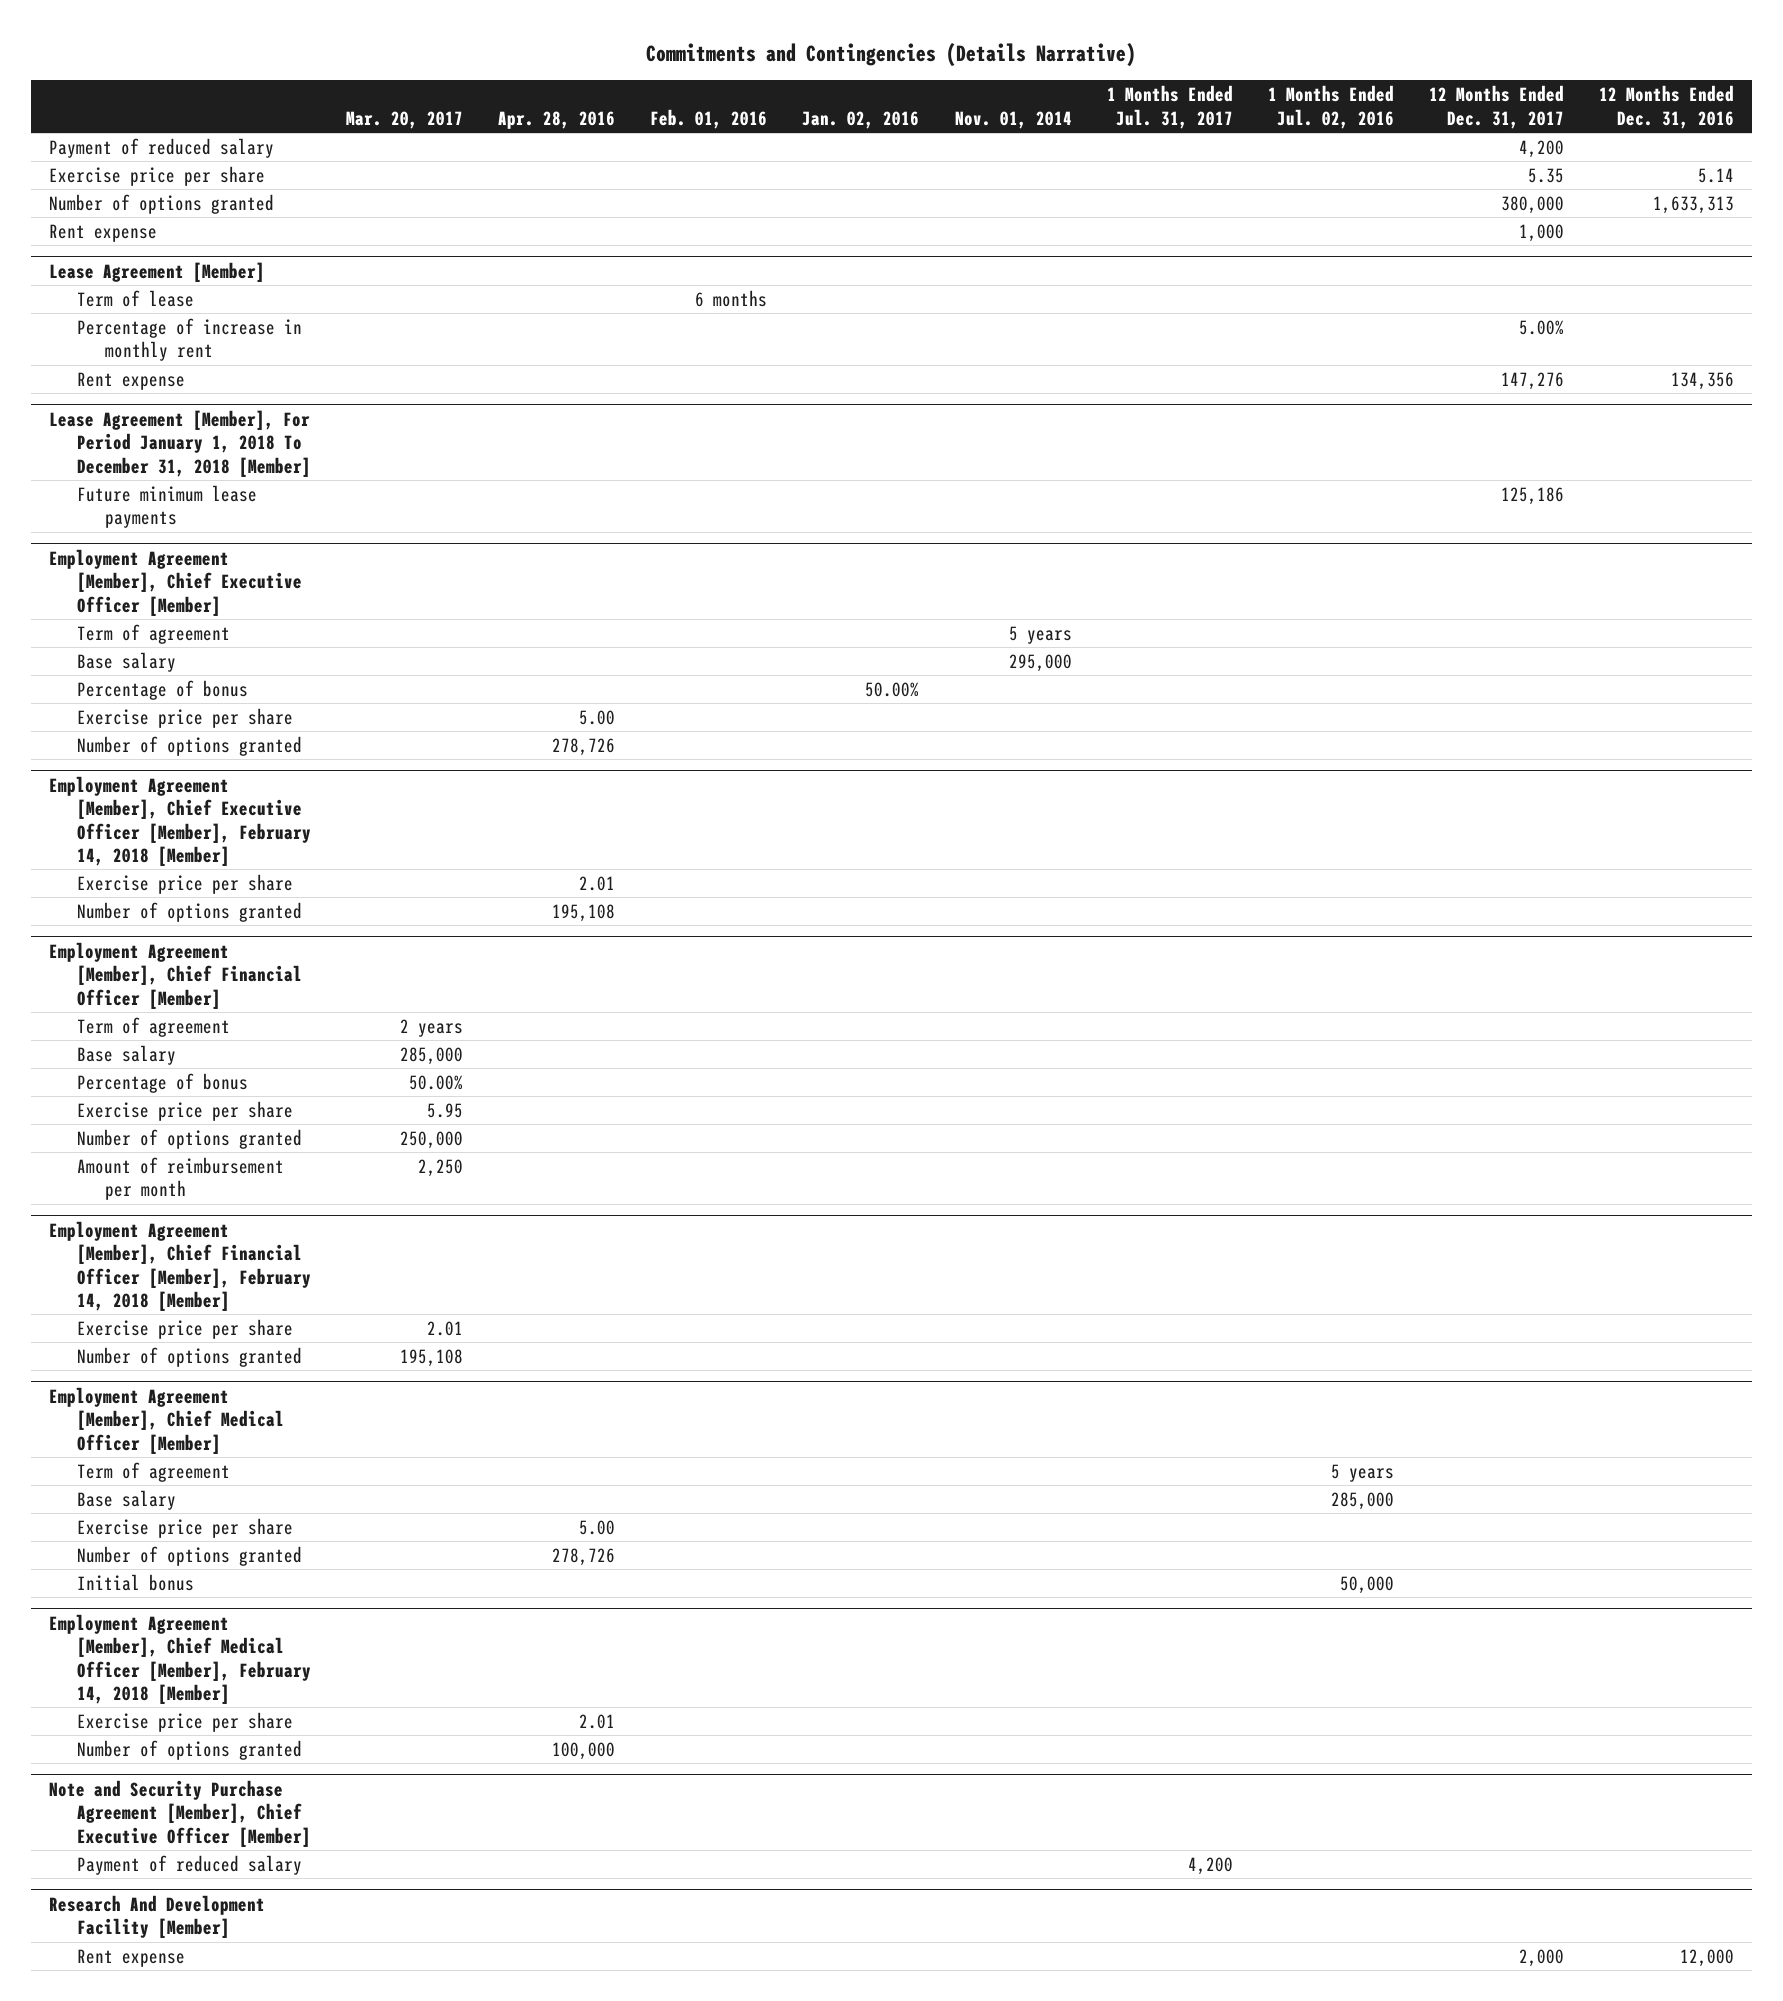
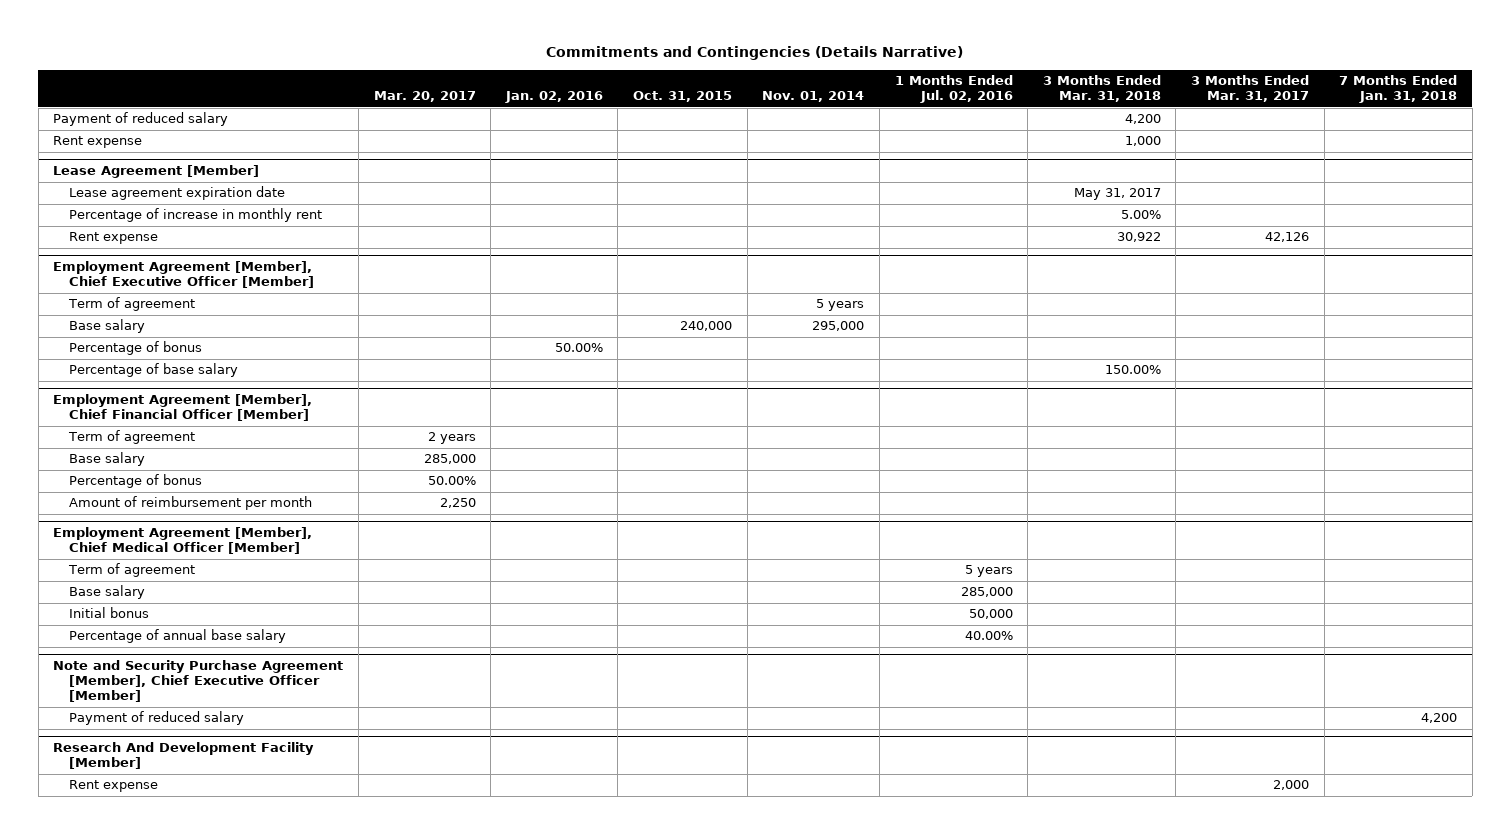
- | Mar. 20, 2017 | Apr. 28, 2016 | Feb. 01, 2016 | Jan. 02, 2016 | Nov. 01, 2014 | 1 Months Ended Jul. 31, 2017 | 1 Months Ended Jul. 02, 2016 | 12 Months Ended Dec. 31, 2017 | 12 Months Ended Dec. 31, 2016
+ | Mar. 20, 2017 | Jan. 02, 2016 | Oct. 31, 2015 | Nov. 01, 2014 | 1 Months Ended Jul. 02, 2016 | 3 Months Ended Mar. 31, 2018 | 3 Months Ended Mar. 31, 2017 | 7 Months Ended Jan. 31, 2018
- Exercise price per share | | | | | | | | 5.35 | 5.14
- Number of options granted | | | | | | | | 380,000 | 1,633,313
@ Lease Agreement [Member]
- Term of lease | | | 6 months | | | | | |
+ Lease agreement expiration date | | | | | | May 31, 2017 | |
- Lease Agreement [Member], For Period January 1, 2018 To December 31, 2018 [Member]
- Future minimum lease payments | | | | | | | | 125,186 |
@ Employment Agreement [Member], Chief Executive Officer [Member]
- Exercise price per share | | 5.00 | | | | | | |
- Number of options granted | | 278,726 | | | | | | |
- Employment Agreement [Member], Chief Executive Officer [Member], February 14, 2018 [Member]
- Exercise price per share | | 2.01 | | | | | | |
- Number of options granted | | 195,108 | | | | | | |
@ Employment Agreement [Member], Chief Executive Officer [Member]
+ Percentage of base salary | | | | | | 150.00% | |
@ Employment Agreement [Member], Chief Financial Officer [Member]
- Exercise price per share | 5.95 | | | | | | | |
- Number of options granted | 250,000 | | | | | | | |
- Employment Agreement [Member], Chief Financial Officer [Member], February 14, 2018 [Member]
- Exercise price per share | 2.01 | | | | | | | |
- Number of options granted | 195,108 | | | | | | | |
@ Employment Agreement [Member], Chief Medical Officer [Member]
- Exercise price per share | | 5.00 | | | | | | |
- Number of options granted | | 278,726 | | | | | | |
- Employment Agreement [Member], Chief Medical Officer [Member], February 14, 2018 [Member]
- Exercise price per share | | 2.01 | | | | | | |
- Number of options granted | | 100,000 | | | | | | |
@ Employment Agreement [Member], Chief Medical Officer [Member]
+ Percentage of annual base salary | | | | | 40.00% | | |

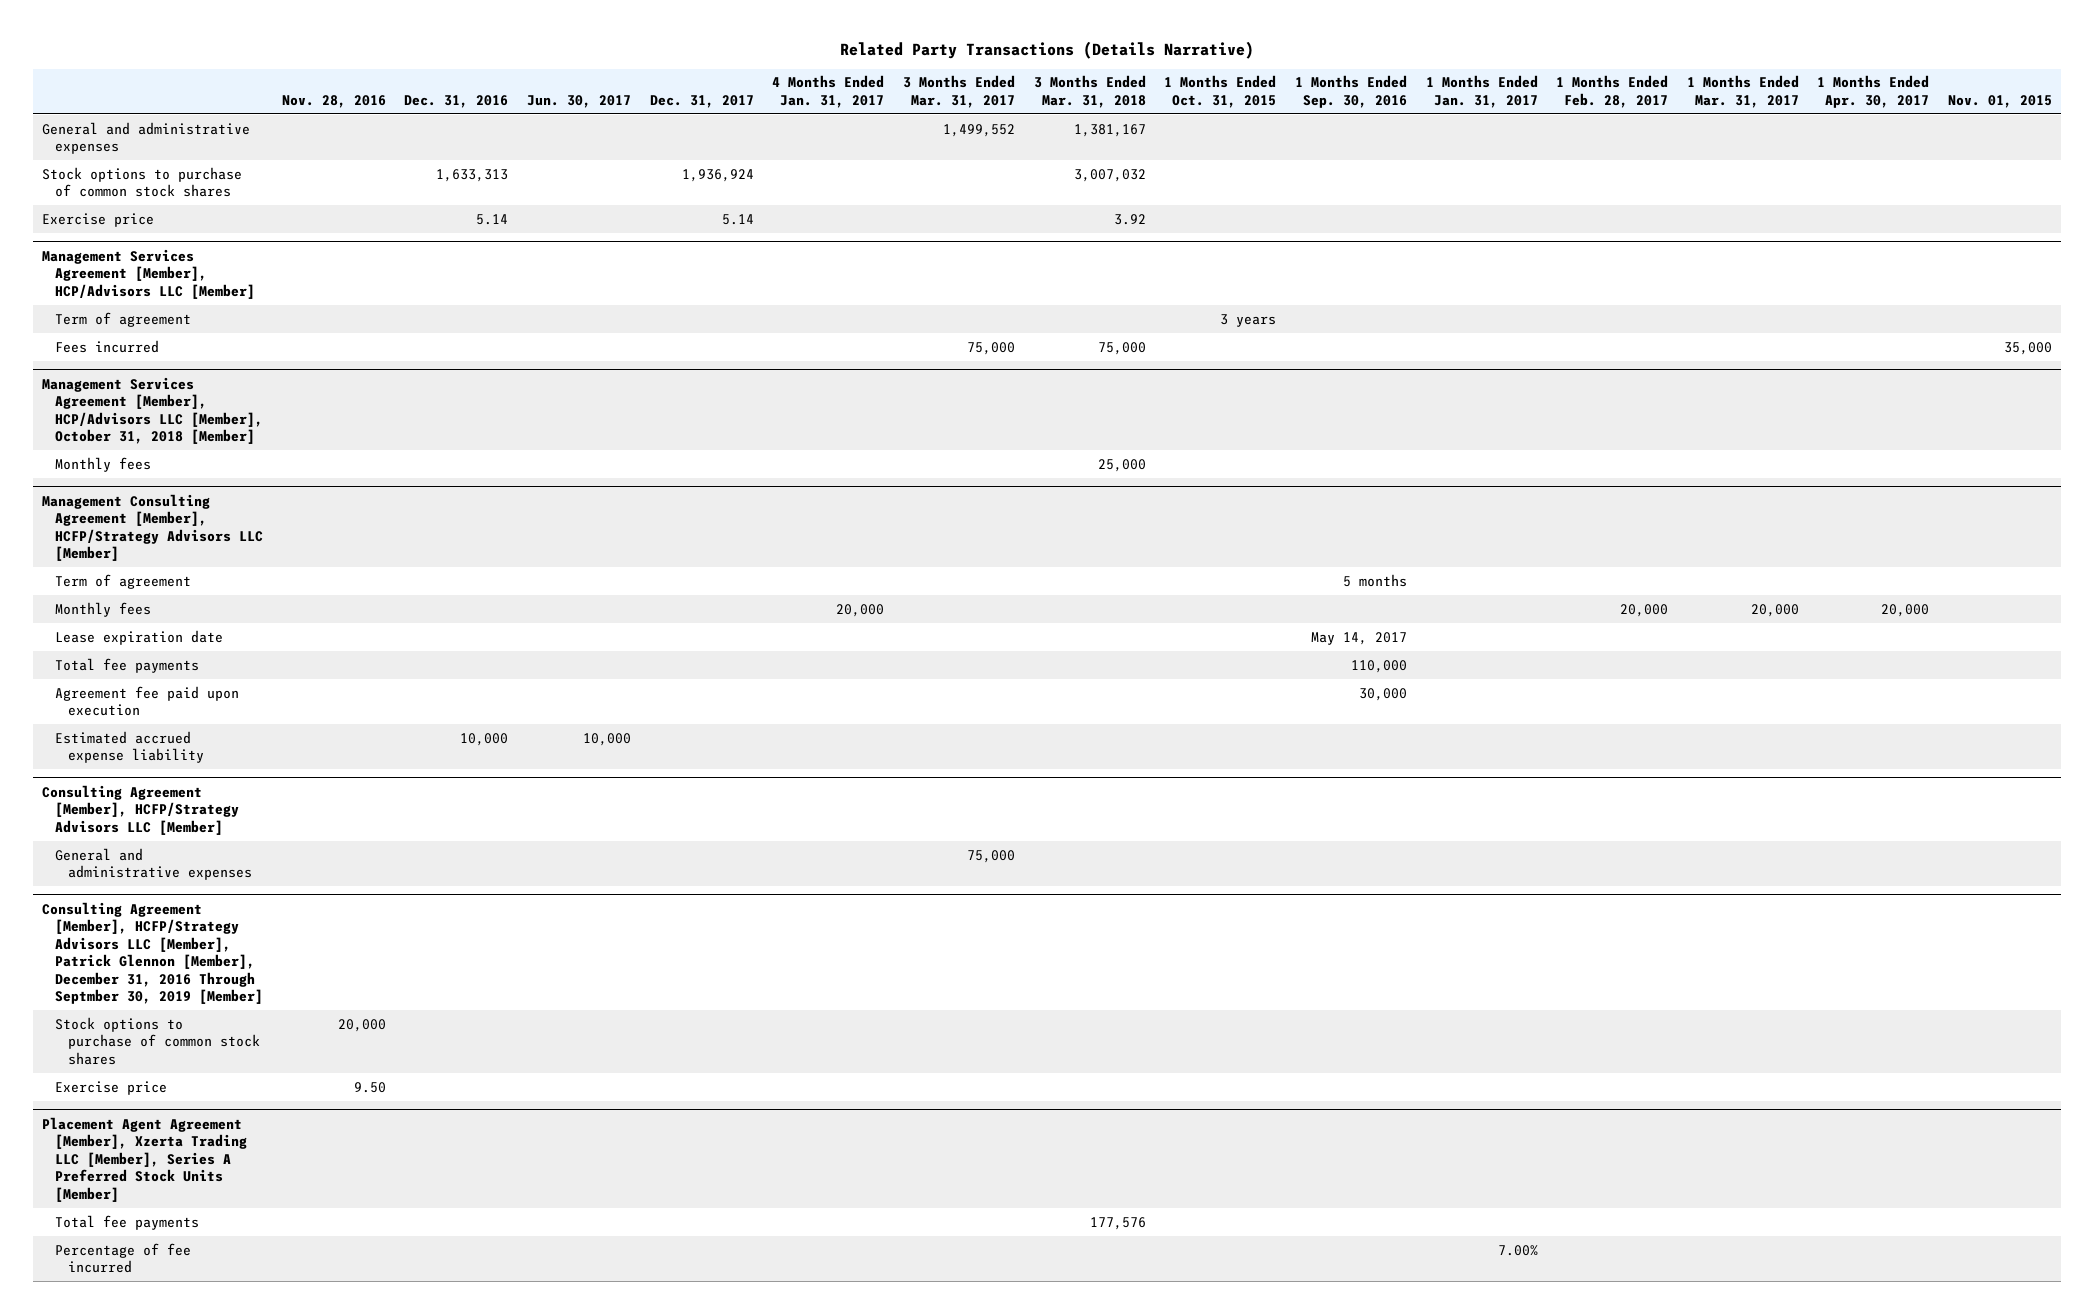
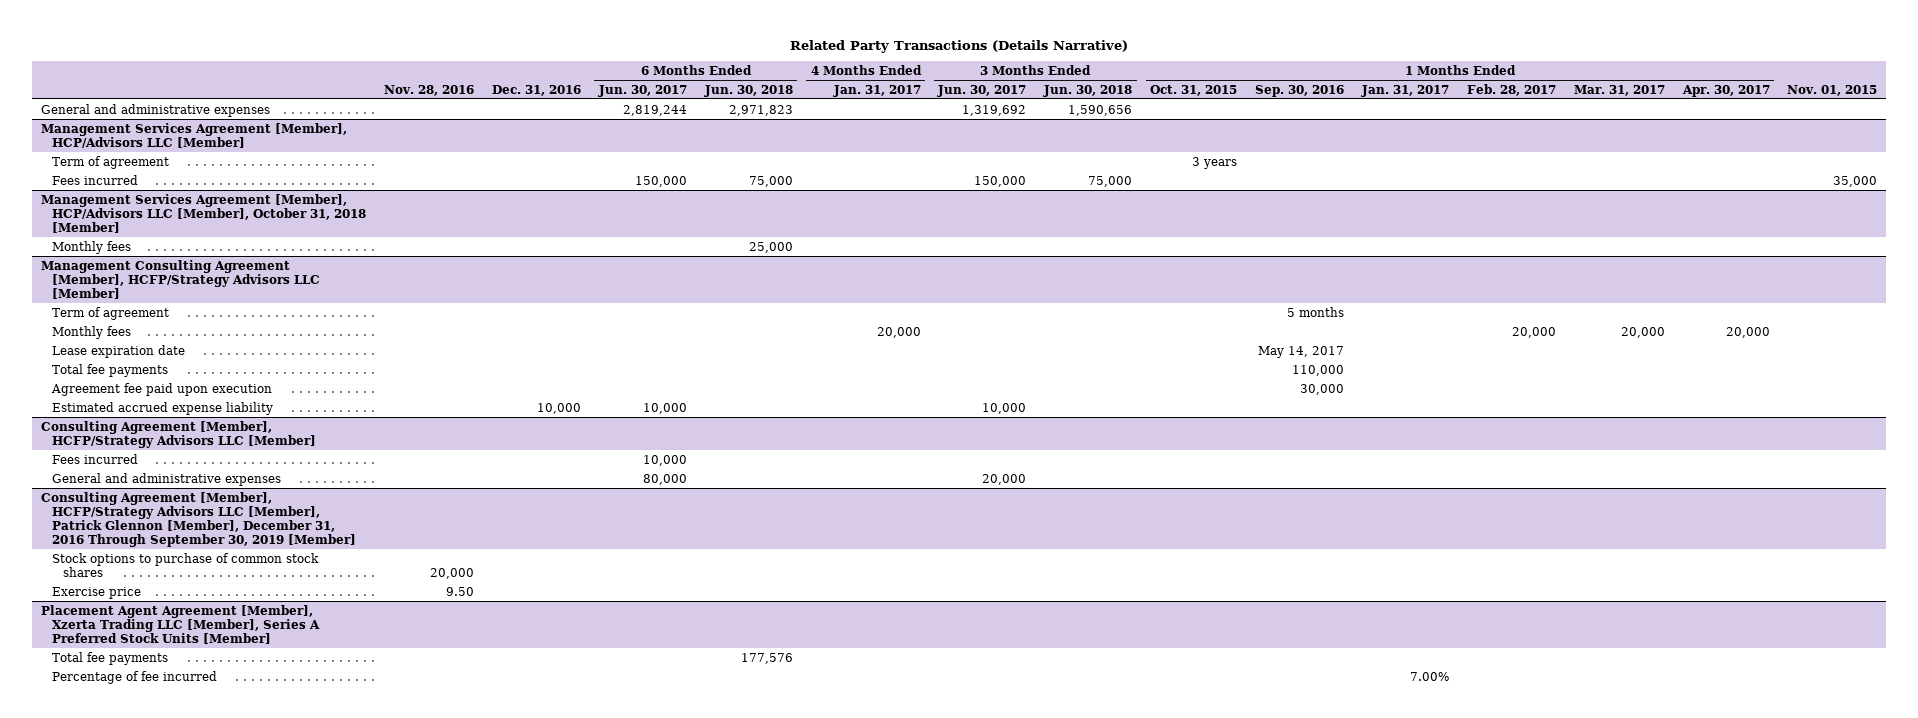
- | Nov. 28, 2016 | Dec. 31, 2016 | Jun. 30, 2017 | Dec. 31, 2017 | 4 Months Ended Jan. 31, 2017 | 3 Months Ended Mar. 31, 2017 | 3 Months Ended Mar. 31, 2018 | 1 Months Ended Oct. 31, 2015 | 1 Months Ended Sep. 30, 2016 | 1 Months Ended Jan. 31, 2017 | 1 Months Ended Feb. 28, 2017 | 1 Months Ended Mar. 31, 2017 | 1 Months Ended Apr. 30, 2017 | Nov. 01, 2015
+ | Nov. 28, 2016 | Dec. 31, 2016 | 6 Months Ended Jun. 30, 2017 | 6 Months Ended Jun. 30, 2018 | 4 Months Ended Jan. 31, 2017 | 3 Months Ended Jun. 30, 2017 | 3 Months Ended Jun. 30, 2018 | 1 Months Ended Oct. 31, 2015 | 1 Months Ended Sep. 30, 2016 | 1 Months Ended Jan. 31, 2017 | 1 Months Ended Feb. 28, 2017 | 1 Months Ended Mar. 31, 2017 | 1 Months Ended Apr. 30, 2017 | Nov. 01, 2015
- Stock options to purchase of common stock shares | | 1,633,313 | | 1,936,924 | | | 3,007,032 | | | | | | |
- Exercise price | | 5.14 | | 5.14 | | | 3.92 | | | | | | |
@ Consulting Agreement [Member], HCFP/Strategy Advisors LLC [Member]
+ Fees incurred | | | 10,000 | | | | | | | | | | |
- Consulting Agreement [Member], HCFP/Strategy Advisors LLC [Member], Patrick Glennon [Member], December 31, 2016 Through Septmber 30, 2019 [Member]
+ Consulting Agreement [Member], HCFP/Strategy Advisors LLC [Member], Patrick Glennon [Member], December 31, 2016 Through September 30, 2019 [Member]

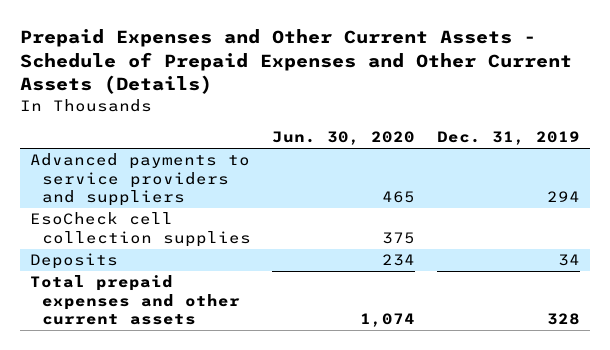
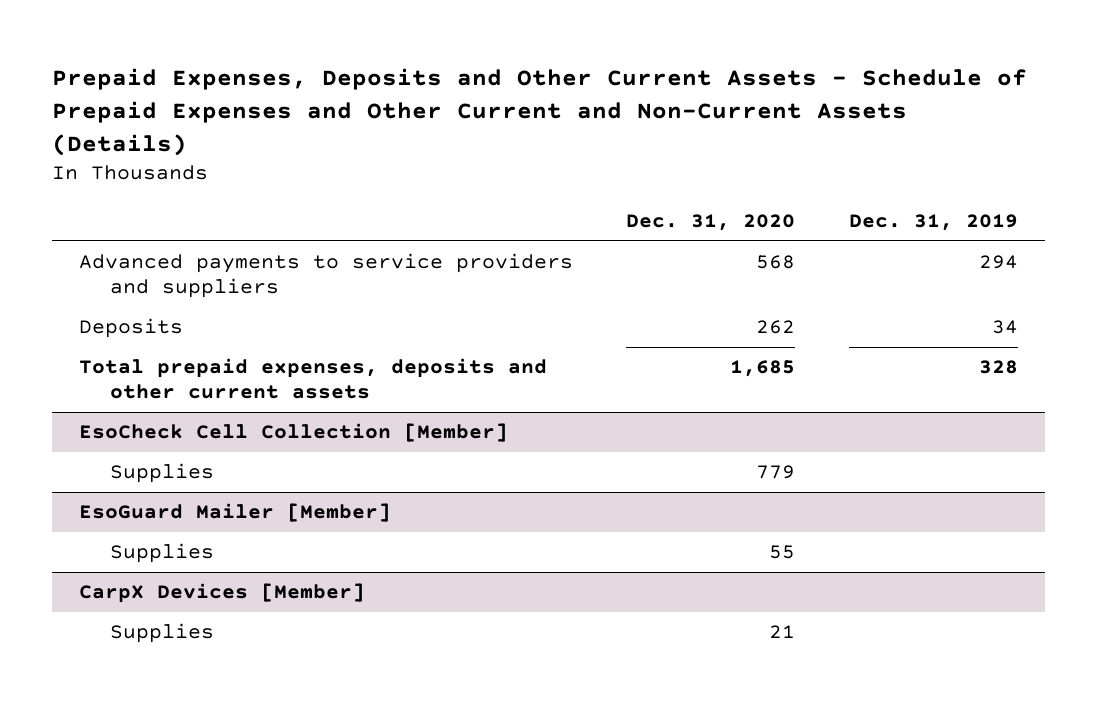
- Prepaid Expenses and Other Current Assets - Schedule of Prepaid Expenses and Other Current Assets (Details)
+ Prepaid Expenses, Deposits and Other Current Assets - Schedule of Prepaid Expenses and Other Current and Non-Current Assets (Details)
- | Jun. 30, 2020 | Dec. 31, 2019
+ | Dec. 31, 2020 | Dec. 31, 2019
- EsoCheck cell collection supplies | 375 |
- Total prepaid expenses and other current assets | 1,074 | 328
+ Total prepaid expenses, deposits and other current assets | 1,685 | 328
+ EsoCheck Cell Collection [Member]
+ Supplies | 779 |
+ EsoGuard Mailer [Member]
+ Supplies | 55 |
+ CarpX Devices [Member]
+ Supplies | 21 |

